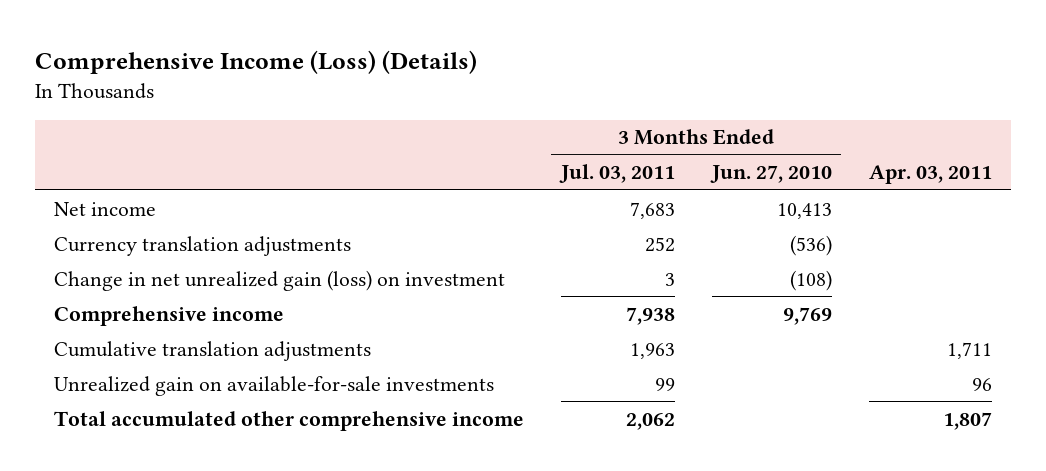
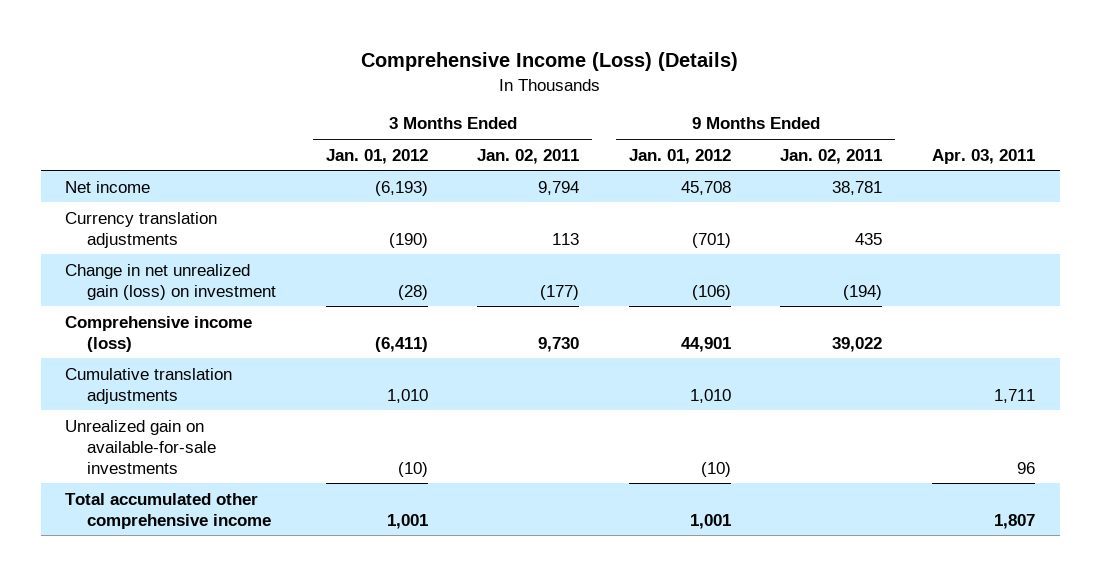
- | 3 Months Ended Jul. 03, 2011 | 3 Months Ended Jun. 27, 2010 | Apr. 03, 2011
+ | 3 Months Ended Jan. 01, 2012 | 3 Months Ended Jan. 02, 2011 | 9 Months Ended Jan. 01, 2012 | 9 Months Ended Jan. 02, 2011 | Apr. 03, 2011
- Comprehensive income | 7,938 | 9,769 |
+ Comprehensive income (loss) | (6,411) | 9,730 | 44,901 | 39,022 |

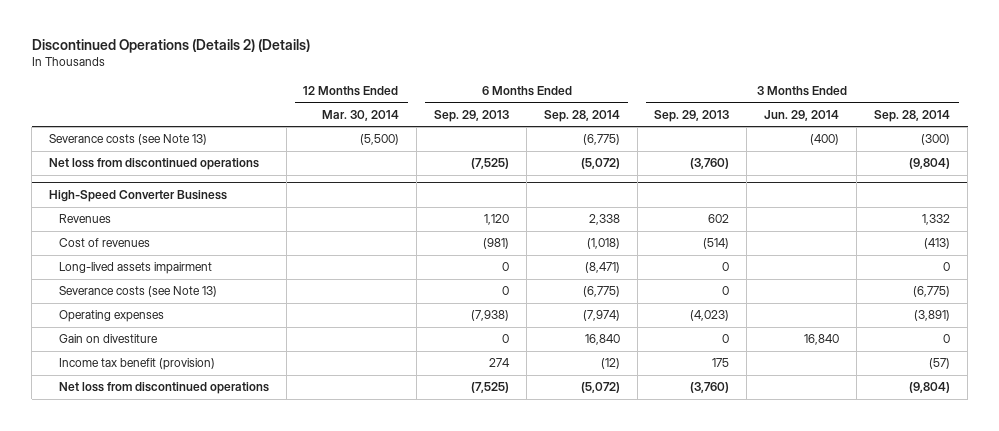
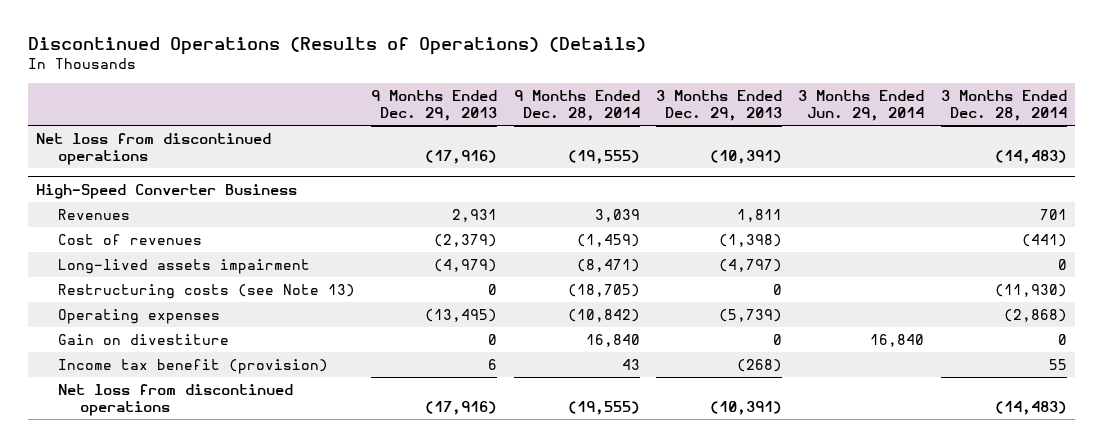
- Discontinued Operations (Details 2) (Details)
+ Discontinued Operations (Results of Operations) (Details)
- | 12 Months Ended Mar. 30, 2014 | 6 Months Ended Sep. 29, 2013 | 6 Months Ended Sep. 28, 2014 | 3 Months Ended Sep. 29, 2013 | 3 Months Ended Jun. 29, 2014 | 3 Months Ended Sep. 28, 2014
+ | 9 Months Ended Dec. 29, 2013 | 9 Months Ended Dec. 28, 2014 | 3 Months Ended Dec. 29, 2013 | 3 Months Ended Jun. 29, 2014 | 3 Months Ended Dec. 28, 2014
- Severance costs (see Note 13) | (5,500) | | (6,775) | | (400) | (300)
@ High-Speed Converter Business
- Severance costs (see Note 13) | | 0 | (6,775) | 0 | | (6,775)
+ Restructuring costs (see Note 13) | 0 | (18,705) | 0 | | (11,930)

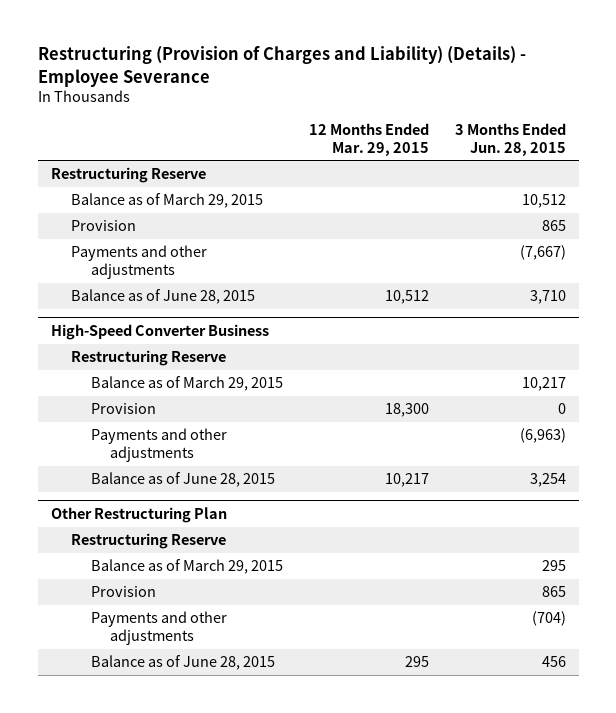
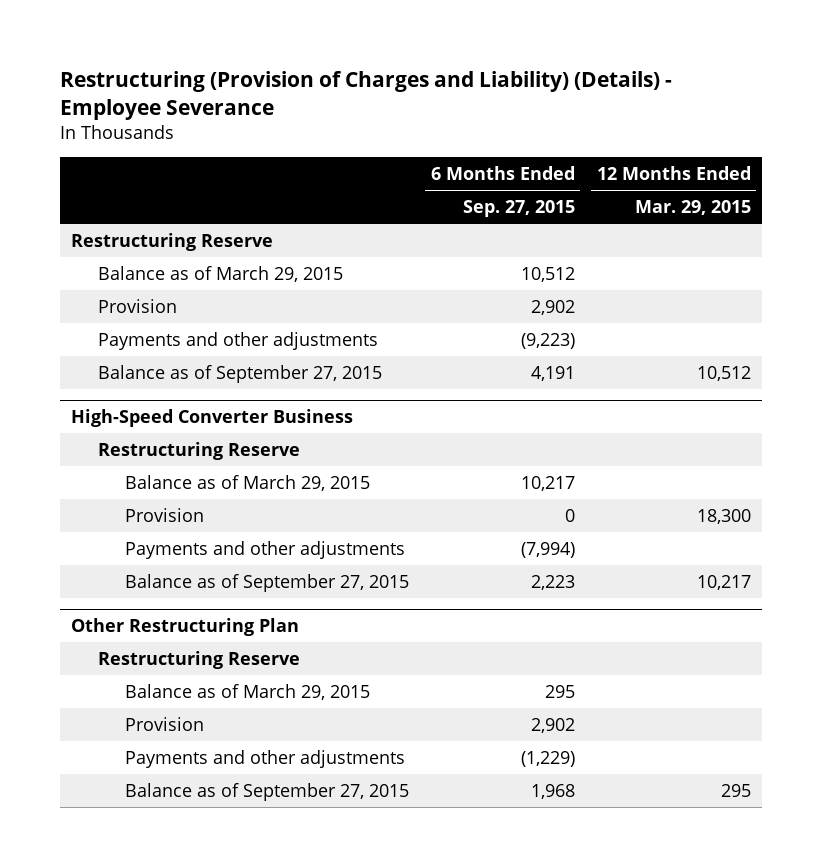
- | 12 Months Ended Mar. 29, 2015 | 3 Months Ended Jun. 28, 2015
+ | 6 Months Ended Sep. 27, 2015 | 12 Months Ended Mar. 29, 2015
- Balance as of June 28, 2015 | 10,512 | 3,710
+ Balance as of September 27, 2015 | 4,191 | 10,512
@ High-Speed Converter Business
- Balance as of June 28, 2015 | 10,217 | 3,254
+ Balance as of September 27, 2015 | 2,223 | 10,217
@ Other Restructuring Plan
- Balance as of June 28, 2015 | 295 | 456
+ Balance as of September 27, 2015 | 1,968 | 295

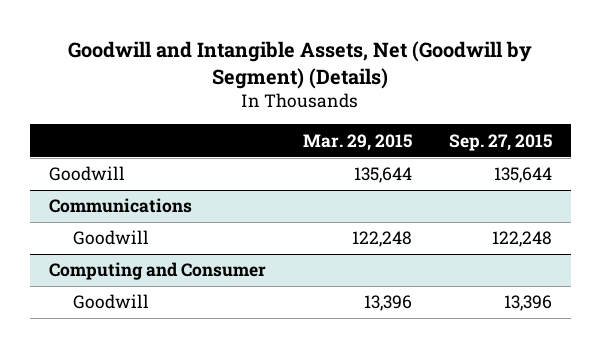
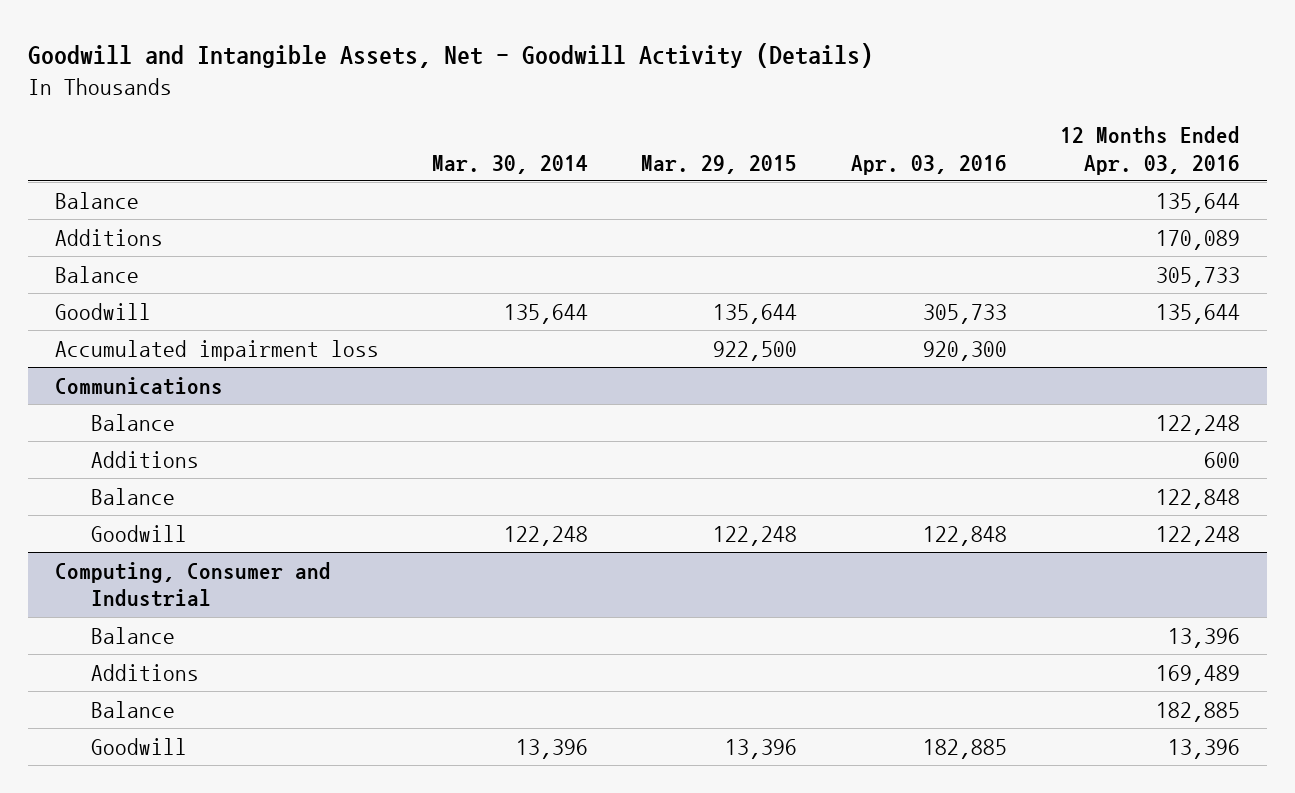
- Goodwill and Intangible Assets, Net (Goodwill by Segment) (Details)
+ Goodwill and Intangible Assets, Net - Goodwill Activity (Details)
- | Mar. 29, 2015 | Sep. 27, 2015
+ | Mar. 30, 2014 | Mar. 29, 2015 | Apr. 03, 2016 | 12 Months Ended Apr. 03, 2016
+ Balance | | | | 135,644
+ Additions | | | | 170,089
+ Balance | | | | 305,733
+ Accumulated impairment loss | | 922,500 | 920,300 |
@ Communications
+ Balance | | | | 122,248
+ Additions | | | | 600
+ Balance | | | | 122,848
- Computing and Consumer
+ Computing, Consumer and Industrial
+ Balance | | | | 13,396
+ Additions | | | | 169,489
+ Balance | | | | 182,885

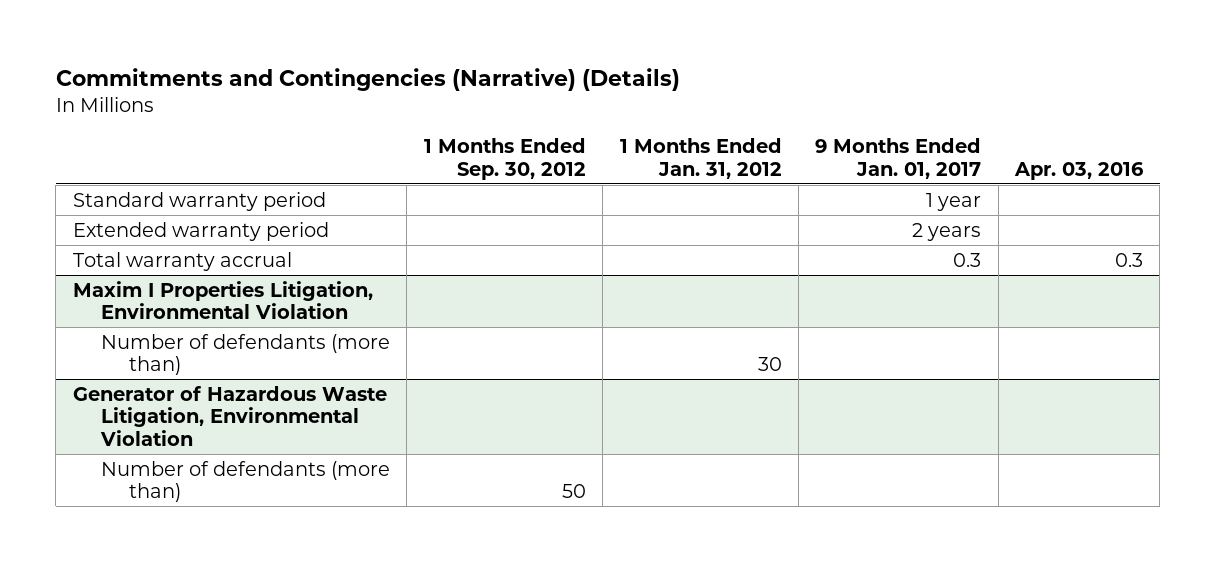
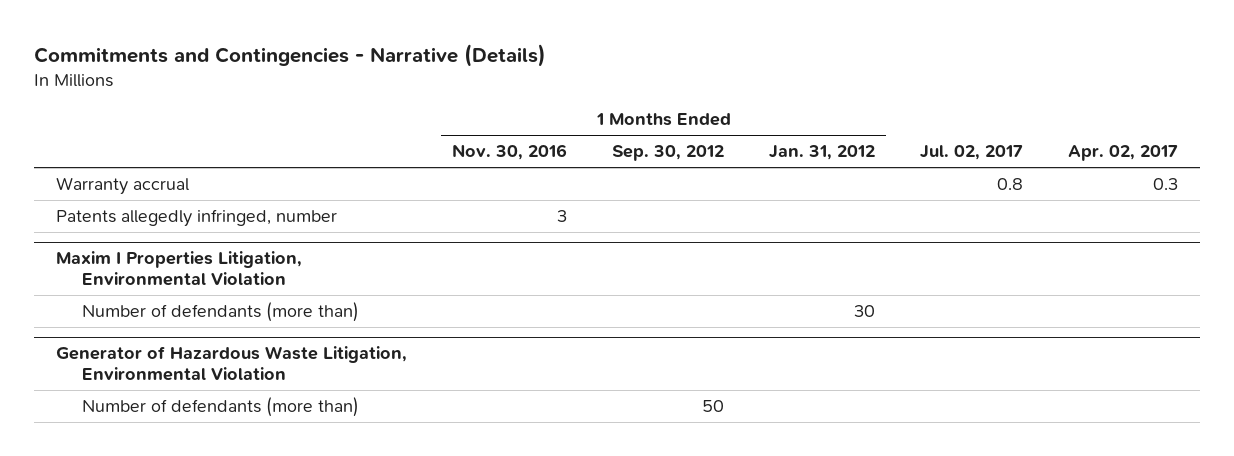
- Commitments and Contingencies (Narrative) (Details)
+ Commitments and Contingencies - Narrative (Details)
- | 1 Months Ended Sep. 30, 2012 | 1 Months Ended Jan. 31, 2012 | 9 Months Ended Jan. 01, 2017 | Apr. 03, 2016
+ | 1 Months Ended Nov. 30, 2016 | 1 Months Ended Sep. 30, 2012 | 1 Months Ended Jan. 31, 2012 | Jul. 02, 2017 | Apr. 02, 2017
- Standard warranty period | | | 1 year |
- Extended warranty period | | | 2 years |
- Total warranty accrual | | | 0.3 | 0.3
+ Warranty accrual | | | | 0.8 | 0.3
+ Patents allegedly infringed, number | 3 | | | |

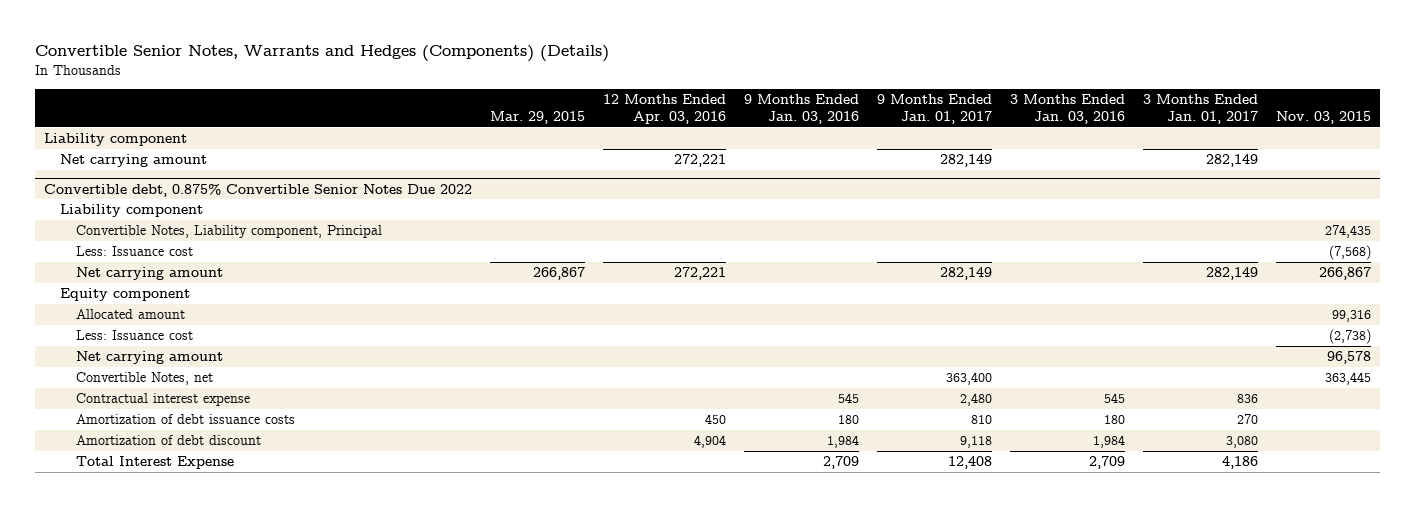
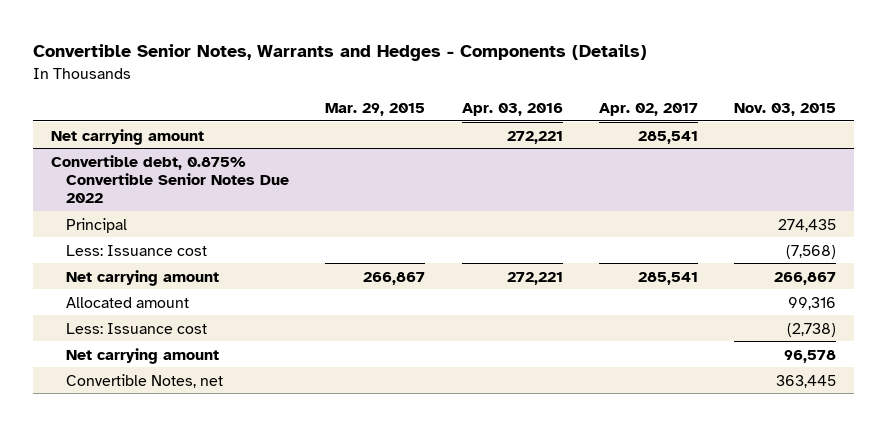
- Convertible Senior Notes, Warrants and Hedges (Components) (Details)
+ Convertible Senior Notes, Warrants and Hedges - Components (Details)
- | Mar. 29, 2015 | 12 Months Ended Apr. 03, 2016 | 9 Months Ended Jan. 03, 2016 | 9 Months Ended Jan. 01, 2017 | 3 Months Ended Jan. 03, 2016 | 3 Months Ended Jan. 01, 2017 | Nov. 03, 2015
+ | Mar. 29, 2015 | Apr. 03, 2016 | Apr. 02, 2017 | Nov. 03, 2015
- Liability component
@ Convertible debt, 0.875% Convertible Senior Notes Due 2022
- Liability component
- Convertible Notes, Liability component, Principal | | | | | | | 274,435
+ Principal | | | | 274,435
- Equity component
- Contractual interest expense | | | 545 | 2,480 | 545 | 836 |
- Amortization of debt issuance costs | | 450 | 180 | 810 | 180 | 270 |
- Amortization of debt discount | | 4,904 | 1,984 | 9,118 | 1,984 | 3,080 |
- Total Interest Expense | | | 2,709 | 12,408 | 2,709 | 4,186 |

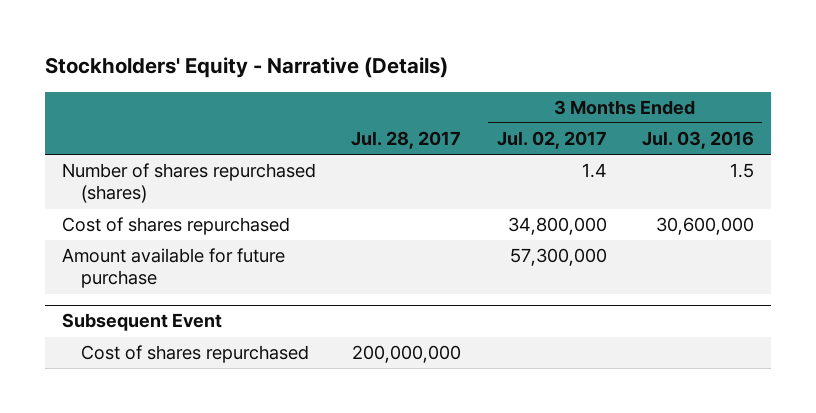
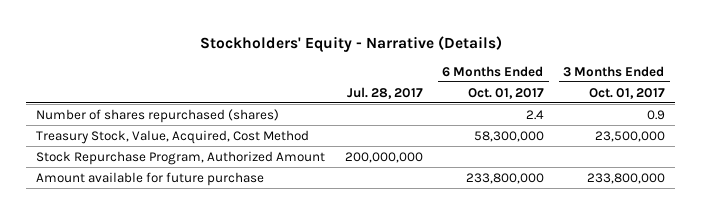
- | Jul. 28, 2017 | 3 Months Ended Jul. 02, 2017 | 3 Months Ended Jul. 03, 2016
+ | Jul. 28, 2017 | 6 Months Ended Oct. 01, 2017 | 3 Months Ended Oct. 01, 2017
- Cost of shares repurchased | | 34,800,000 | 30,600,000
+ Treasury Stock, Value, Acquired, Cost Method | | 58,300,000 | 23,500,000
+ Stock Repurchase Program, Authorized Amount | 200,000,000 | |
- Subsequent Event
- Cost of shares repurchased | 200,000,000 | |

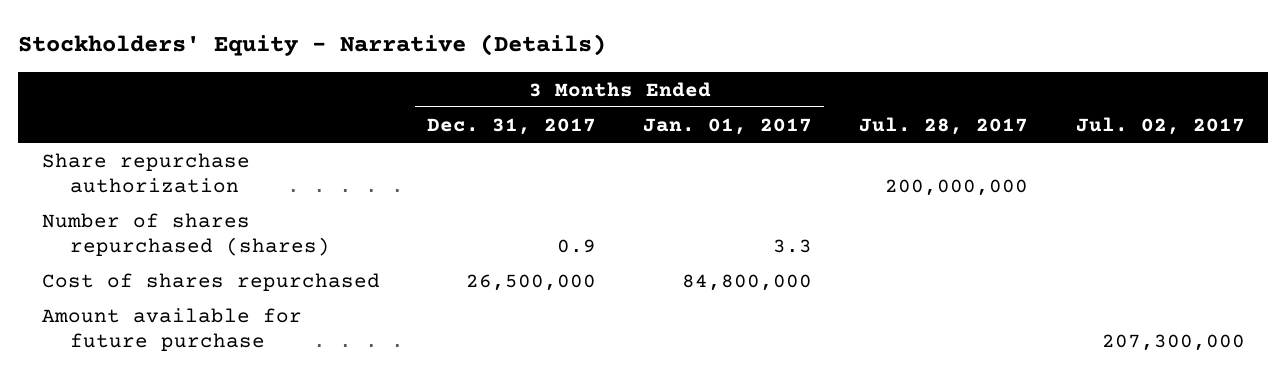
- | Jul. 28, 2017 | 6 Months Ended Oct. 01, 2017 | 3 Months Ended Oct. 01, 2017
+ | 3 Months Ended Dec. 31, 2017 | 3 Months Ended Jan. 01, 2017 | Jul. 28, 2017 | Jul. 02, 2017
+ Share repurchase authorization | | | 200,000,000 |
- Treasury Stock, Value, Acquired, Cost Method | | 58,300,000 | 23,500,000
- Stock Repurchase Program, Authorized Amount | 200,000,000 | |
+ Cost of shares repurchased | 26,500,000 | 84,800,000 | |

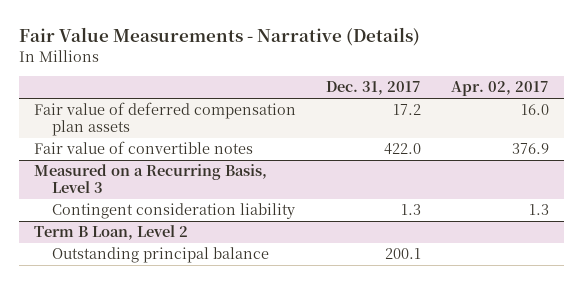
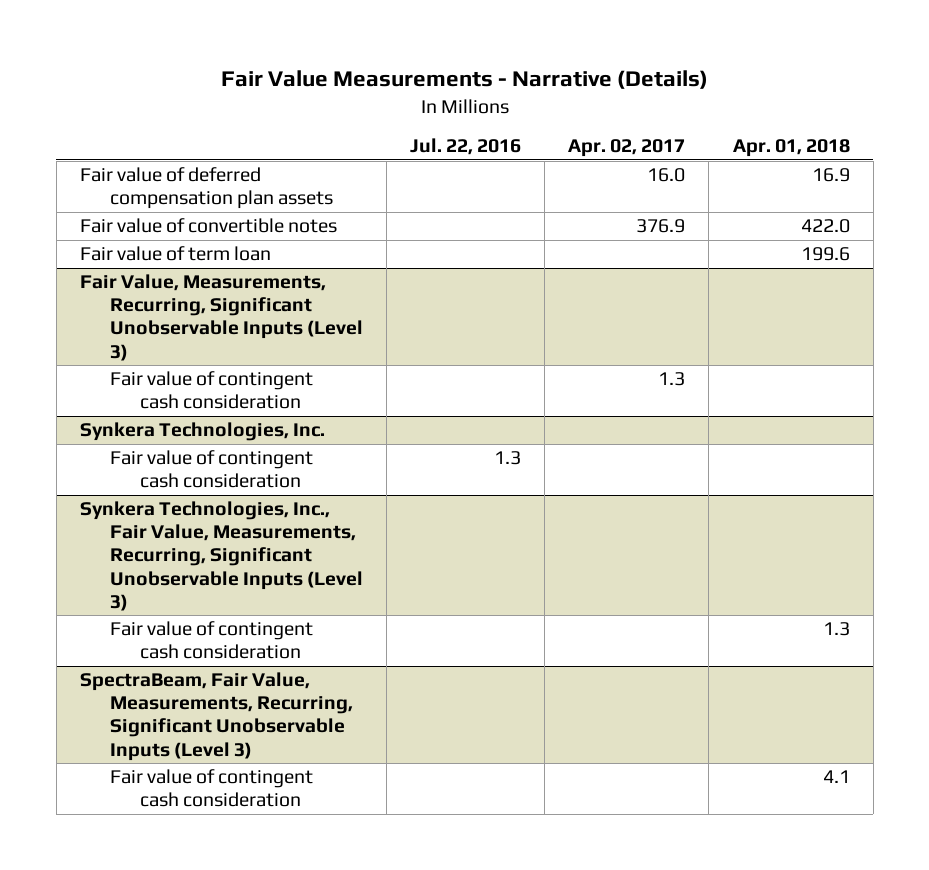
- | Dec. 31, 2017 | Apr. 02, 2017
+ | Jul. 22, 2016 | Apr. 02, 2017 | Apr. 01, 2018
- Measured on a Recurring Basis, Level 3
- Contingent consideration liability | 1.3 | 1.3
- Term B Loan, Level 2
- Outstanding principal balance | 200.1 |
+ Fair value of term loan | | | 199.6
+ Fair Value, Measurements, Recurring, Significant Unobservable Inputs (Level 3)
+ Fair value of contingent cash consideration | | 1.3 |
+ Synkera Technologies, Inc.
+ Fair value of contingent cash consideration | 1.3 | |
+ Synkera Technologies, Inc., Fair Value, Measurements, Recurring, Significant Unobservable Inputs (Level 3)
+ Fair value of contingent cash consideration | | | 1.3
+ SpectraBeam, Fair Value, Measurements, Recurring, Significant Unobservable Inputs (Level 3)
+ Fair value of contingent cash consideration | | | 4.1

